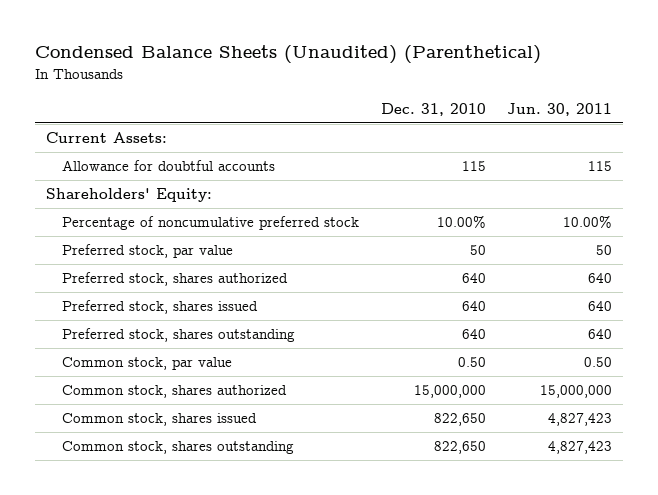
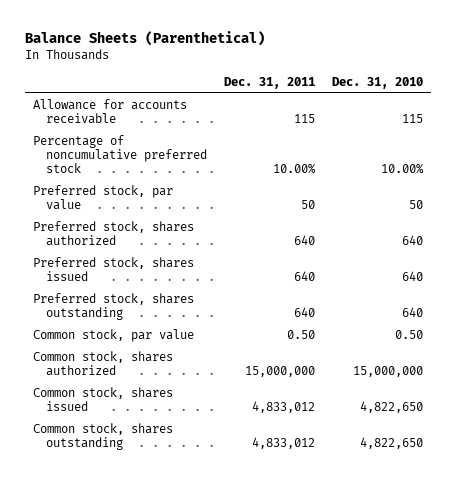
- Condensed Balance Sheets (Unaudited) (Parenthetical)
+ Balance Sheets (Parenthetical)
- | Dec. 31, 2010 | Jun. 30, 2011
+ | Dec. 31, 2011 | Dec. 31, 2010
- Current Assets:
- Allowance for doubtful accounts | 115 | 115
- Shareholders' Equity:
+ Allowance for accounts receivable | 115 | 115
- Common stock, shares issued | 822,650 | 4,827,423
- Common stock, shares outstanding | 822,650 | 4,827,423
+ Common stock, shares issued | 4,833,012 | 4,822,650
+ Common stock, shares outstanding | 4,833,012 | 4,822,650

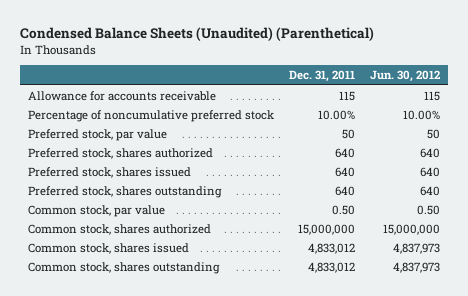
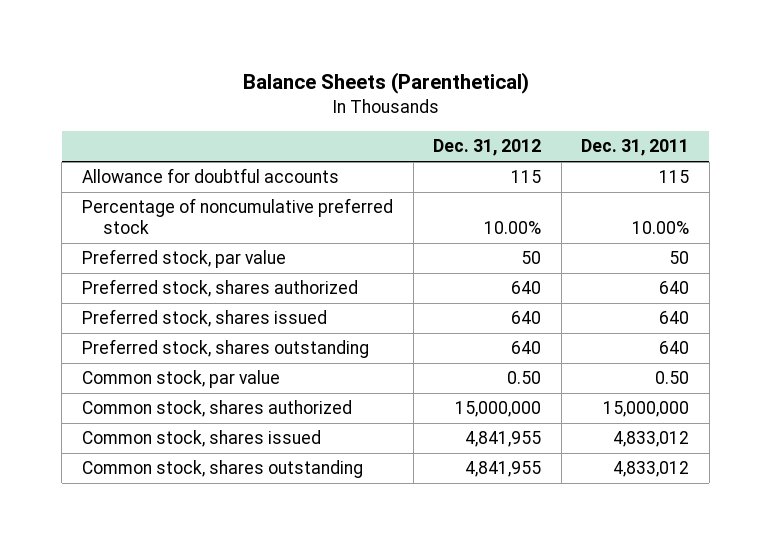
- Condensed Balance Sheets (Unaudited) (Parenthetical)
+ Balance Sheets (Parenthetical)
- | Dec. 31, 2011 | Jun. 30, 2012
+ | Dec. 31, 2012 | Dec. 31, 2011
- Allowance for accounts receivable | 115 | 115
+ Allowance for doubtful accounts | 115 | 115

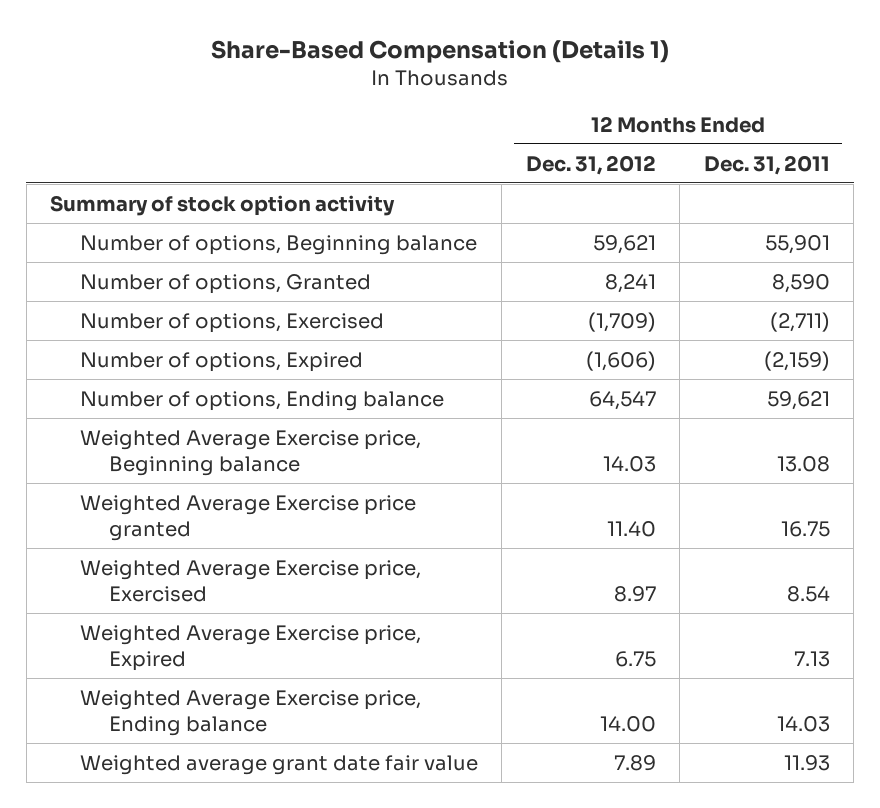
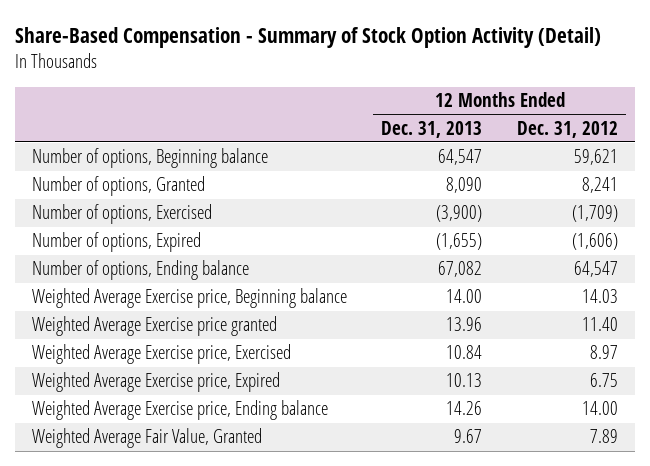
- Share-Based Compensation (Details 1)
+ Share-Based Compensation - Summary of Stock Option Activity (Detail)
- | 12 Months Ended Dec. 31, 2012 | 12 Months Ended Dec. 31, 2011
+ | 12 Months Ended Dec. 31, 2013 | 12 Months Ended Dec. 31, 2012
- Summary of stock option activity
- Weighted average grant date fair value | 7.89 | 11.93
+ Weighted Average Fair Value, Granted | 9.67 | 7.89

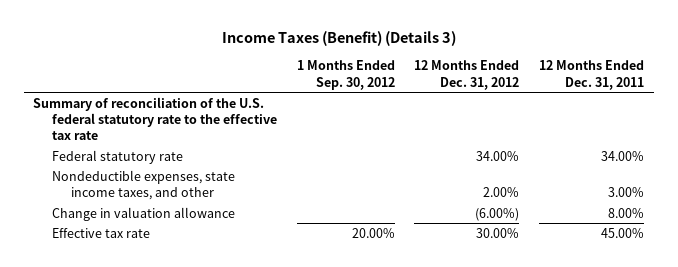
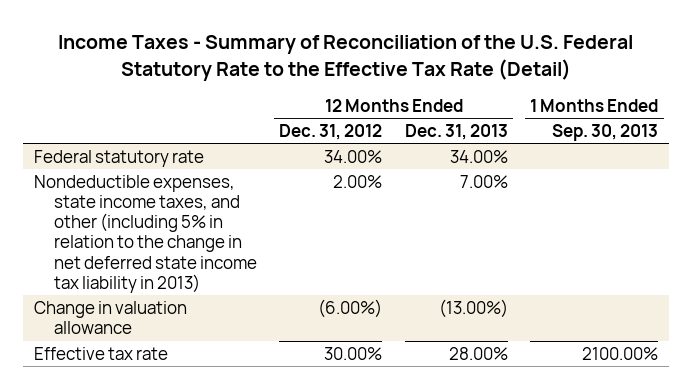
- Income Taxes (Benefit) (Details 3)
+ Income Taxes - Summary of Reconciliation of the U.S. Federal Statutory Rate to the Effective Tax Rate (Detail)
- | 1 Months Ended Sep. 30, 2012 | 12 Months Ended Dec. 31, 2012 | 12 Months Ended Dec. 31, 2011
+ | 12 Months Ended Dec. 31, 2012 | 12 Months Ended Dec. 31, 2013 | 1 Months Ended Sep. 30, 2013
- Summary of reconciliation of the U.S. federal statutory rate to the effective tax rate
- Nondeductible expenses, state income taxes, and other | | 2.00% | 3.00%
+ Nondeductible expenses, state income taxes, and other (including 5% in relation to the change in net deferred state income tax liability in 2013) | 2.00% | 7.00% |

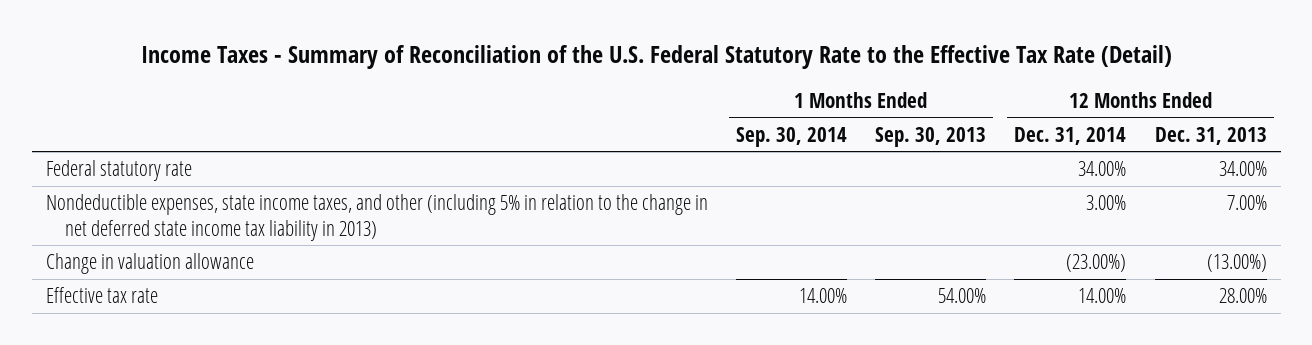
- | 12 Months Ended Dec. 31, 2012 | 12 Months Ended Dec. 31, 2013 | 1 Months Ended Sep. 30, 2013
+ | 1 Months Ended Sep. 30, 2014 | 1 Months Ended Sep. 30, 2013 | 12 Months Ended Dec. 31, 2014 | 12 Months Ended Dec. 31, 2013
- Effective tax rate | 30.00% | 28.00% | 2100.00%
+ Effective tax rate | 14.00% | 54.00% | 14.00% | 28.00%

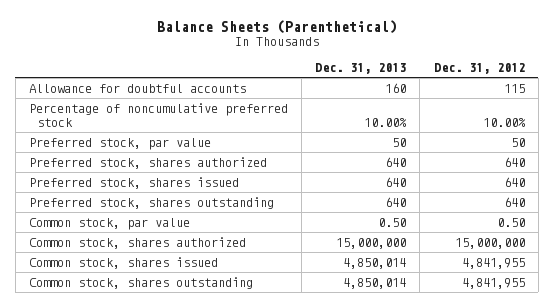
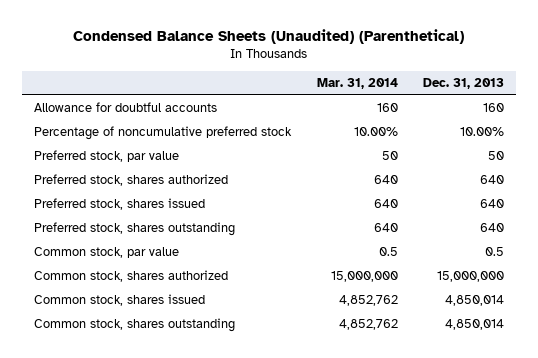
- Balance Sheets (Parenthetical)
+ Condensed Balance Sheets (Unaudited) (Parenthetical)
- | Dec. 31, 2013 | Dec. 31, 2012
+ | Mar. 31, 2014 | Dec. 31, 2013
- Common stock, par value | 0.50 | 0.50
+ Common stock, par value | 0.5 | 0.5

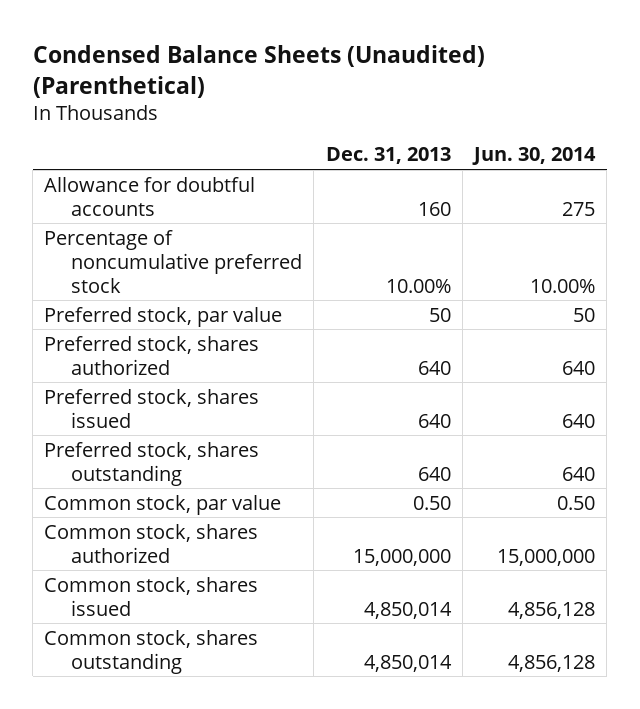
- | Mar. 31, 2014 | Dec. 31, 2013
+ | Dec. 31, 2013 | Jun. 30, 2014
- Common stock, par value | 0.5 | 0.5
+ Common stock, par value | 0.50 | 0.50

